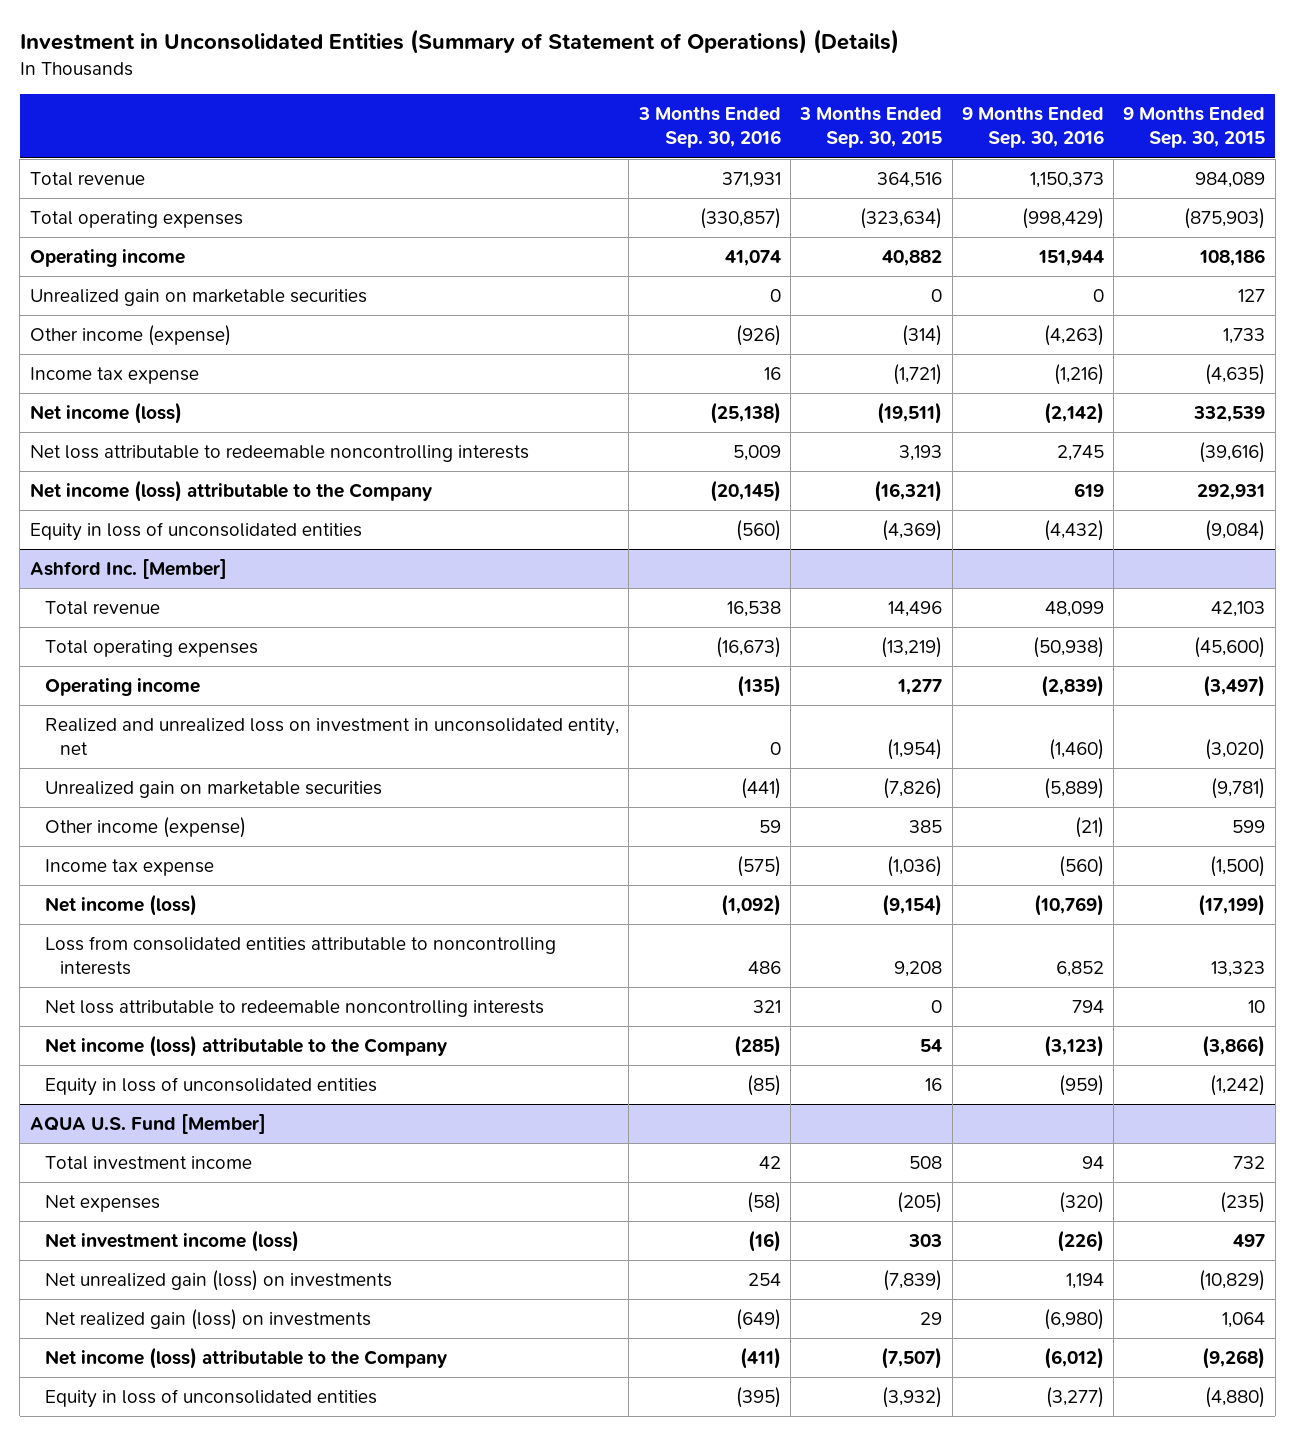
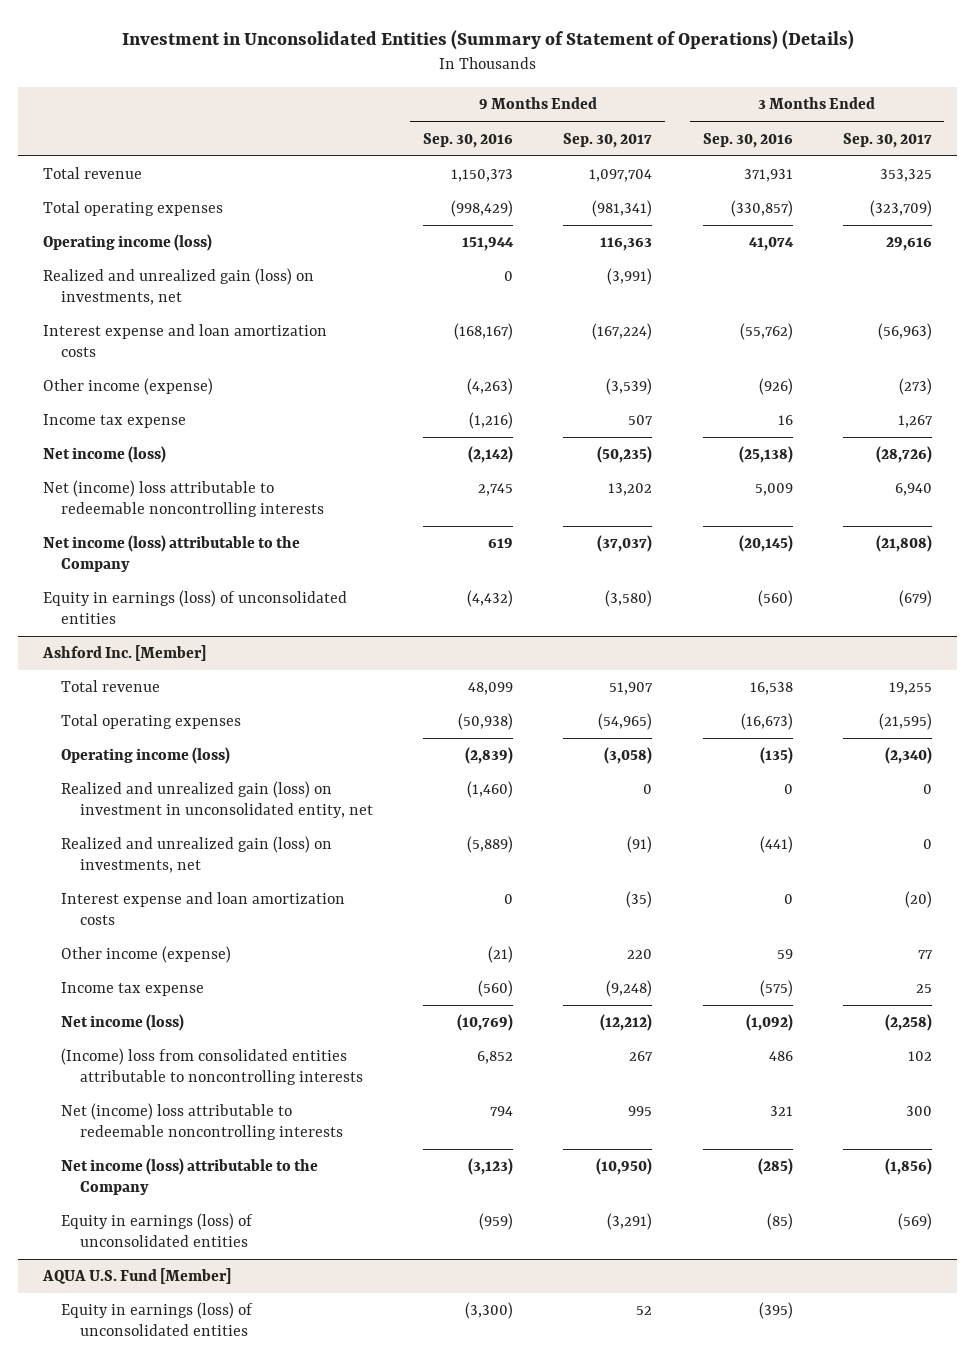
- | 3 Months Ended Sep. 30, 2016 | 3 Months Ended Sep. 30, 2015 | 9 Months Ended Sep. 30, 2016 | 9 Months Ended Sep. 30, 2015
+ | 9 Months Ended Sep. 30, 2016 | 9 Months Ended Sep. 30, 2017 | 3 Months Ended Sep. 30, 2016 | 3 Months Ended Sep. 30, 2017
- Operating income | 41,074 | 40,882 | 151,944 | 108,186
- Unrealized gain on marketable securities | 0 | 0 | 0 | 127
+ Operating income (loss) | 151,944 | 116,363 | 41,074 | 29,616
+ Realized and unrealized gain (loss) on investments, net | 0 | (3,991) | |
+ Interest expense and loan amortization costs | (168,167) | (167,224) | (55,762) | (56,963)
- Net loss attributable to redeemable noncontrolling interests | 5,009 | 3,193 | 2,745 | (39,616)
+ Net (income) loss attributable to redeemable noncontrolling interests | 2,745 | 13,202 | 5,009 | 6,940
- Equity in loss of unconsolidated entities | (560) | (4,369) | (4,432) | (9,084)
+ Equity in earnings (loss) of unconsolidated entities | (4,432) | (3,580) | (560) | (679)
@ Ashford Inc. [Member]
- Operating income | (135) | 1,277 | (2,839) | (3,497)
- Realized and unrealized loss on investment in unconsolidated entity, net | 0 | (1,954) | (1,460) | (3,020)
- Unrealized gain on marketable securities | (441) | (7,826) | (5,889) | (9,781)
+ Operating income (loss) | (2,839) | (3,058) | (135) | (2,340)
+ Realized and unrealized gain (loss) on investment in unconsolidated entity, net | (1,460) | 0 | 0 | 0
+ Realized and unrealized gain (loss) on investments, net | (5,889) | (91) | (441) | 0
+ Interest expense and loan amortization costs | 0 | (35) | 0 | (20)
- Loss from consolidated entities attributable to noncontrolling interests | 486 | 9,208 | 6,852 | 13,323
- Net loss attributable to redeemable noncontrolling interests | 321 | 0 | 794 | 10
+ (Income) loss from consolidated entities attributable to noncontrolling interests | 6,852 | 267 | 486 | 102
+ Net (income) loss attributable to redeemable noncontrolling interests | 794 | 995 | 321 | 300
- Equity in loss of unconsolidated entities | (85) | 16 | (959) | (1,242)
+ Equity in earnings (loss) of unconsolidated entities | (959) | (3,291) | (85) | (569)
@ AQUA U.S. Fund [Member]
- Total investment income | 42 | 508 | 94 | 732
- Net expenses | (58) | (205) | (320) | (235)
- Net investment income (loss) | (16) | 303 | (226) | 497
- Net unrealized gain (loss) on investments | 254 | (7,839) | 1,194 | (10,829)
- Net realized gain (loss) on investments | (649) | 29 | (6,980) | 1,064
- Net income (loss) attributable to the Company | (411) | (7,507) | (6,012) | (9,268)
- Equity in loss of unconsolidated entities | (395) | (3,932) | (3,277) | (4,880)
+ Equity in earnings (loss) of unconsolidated entities | (3,300) | 52 | (395) |

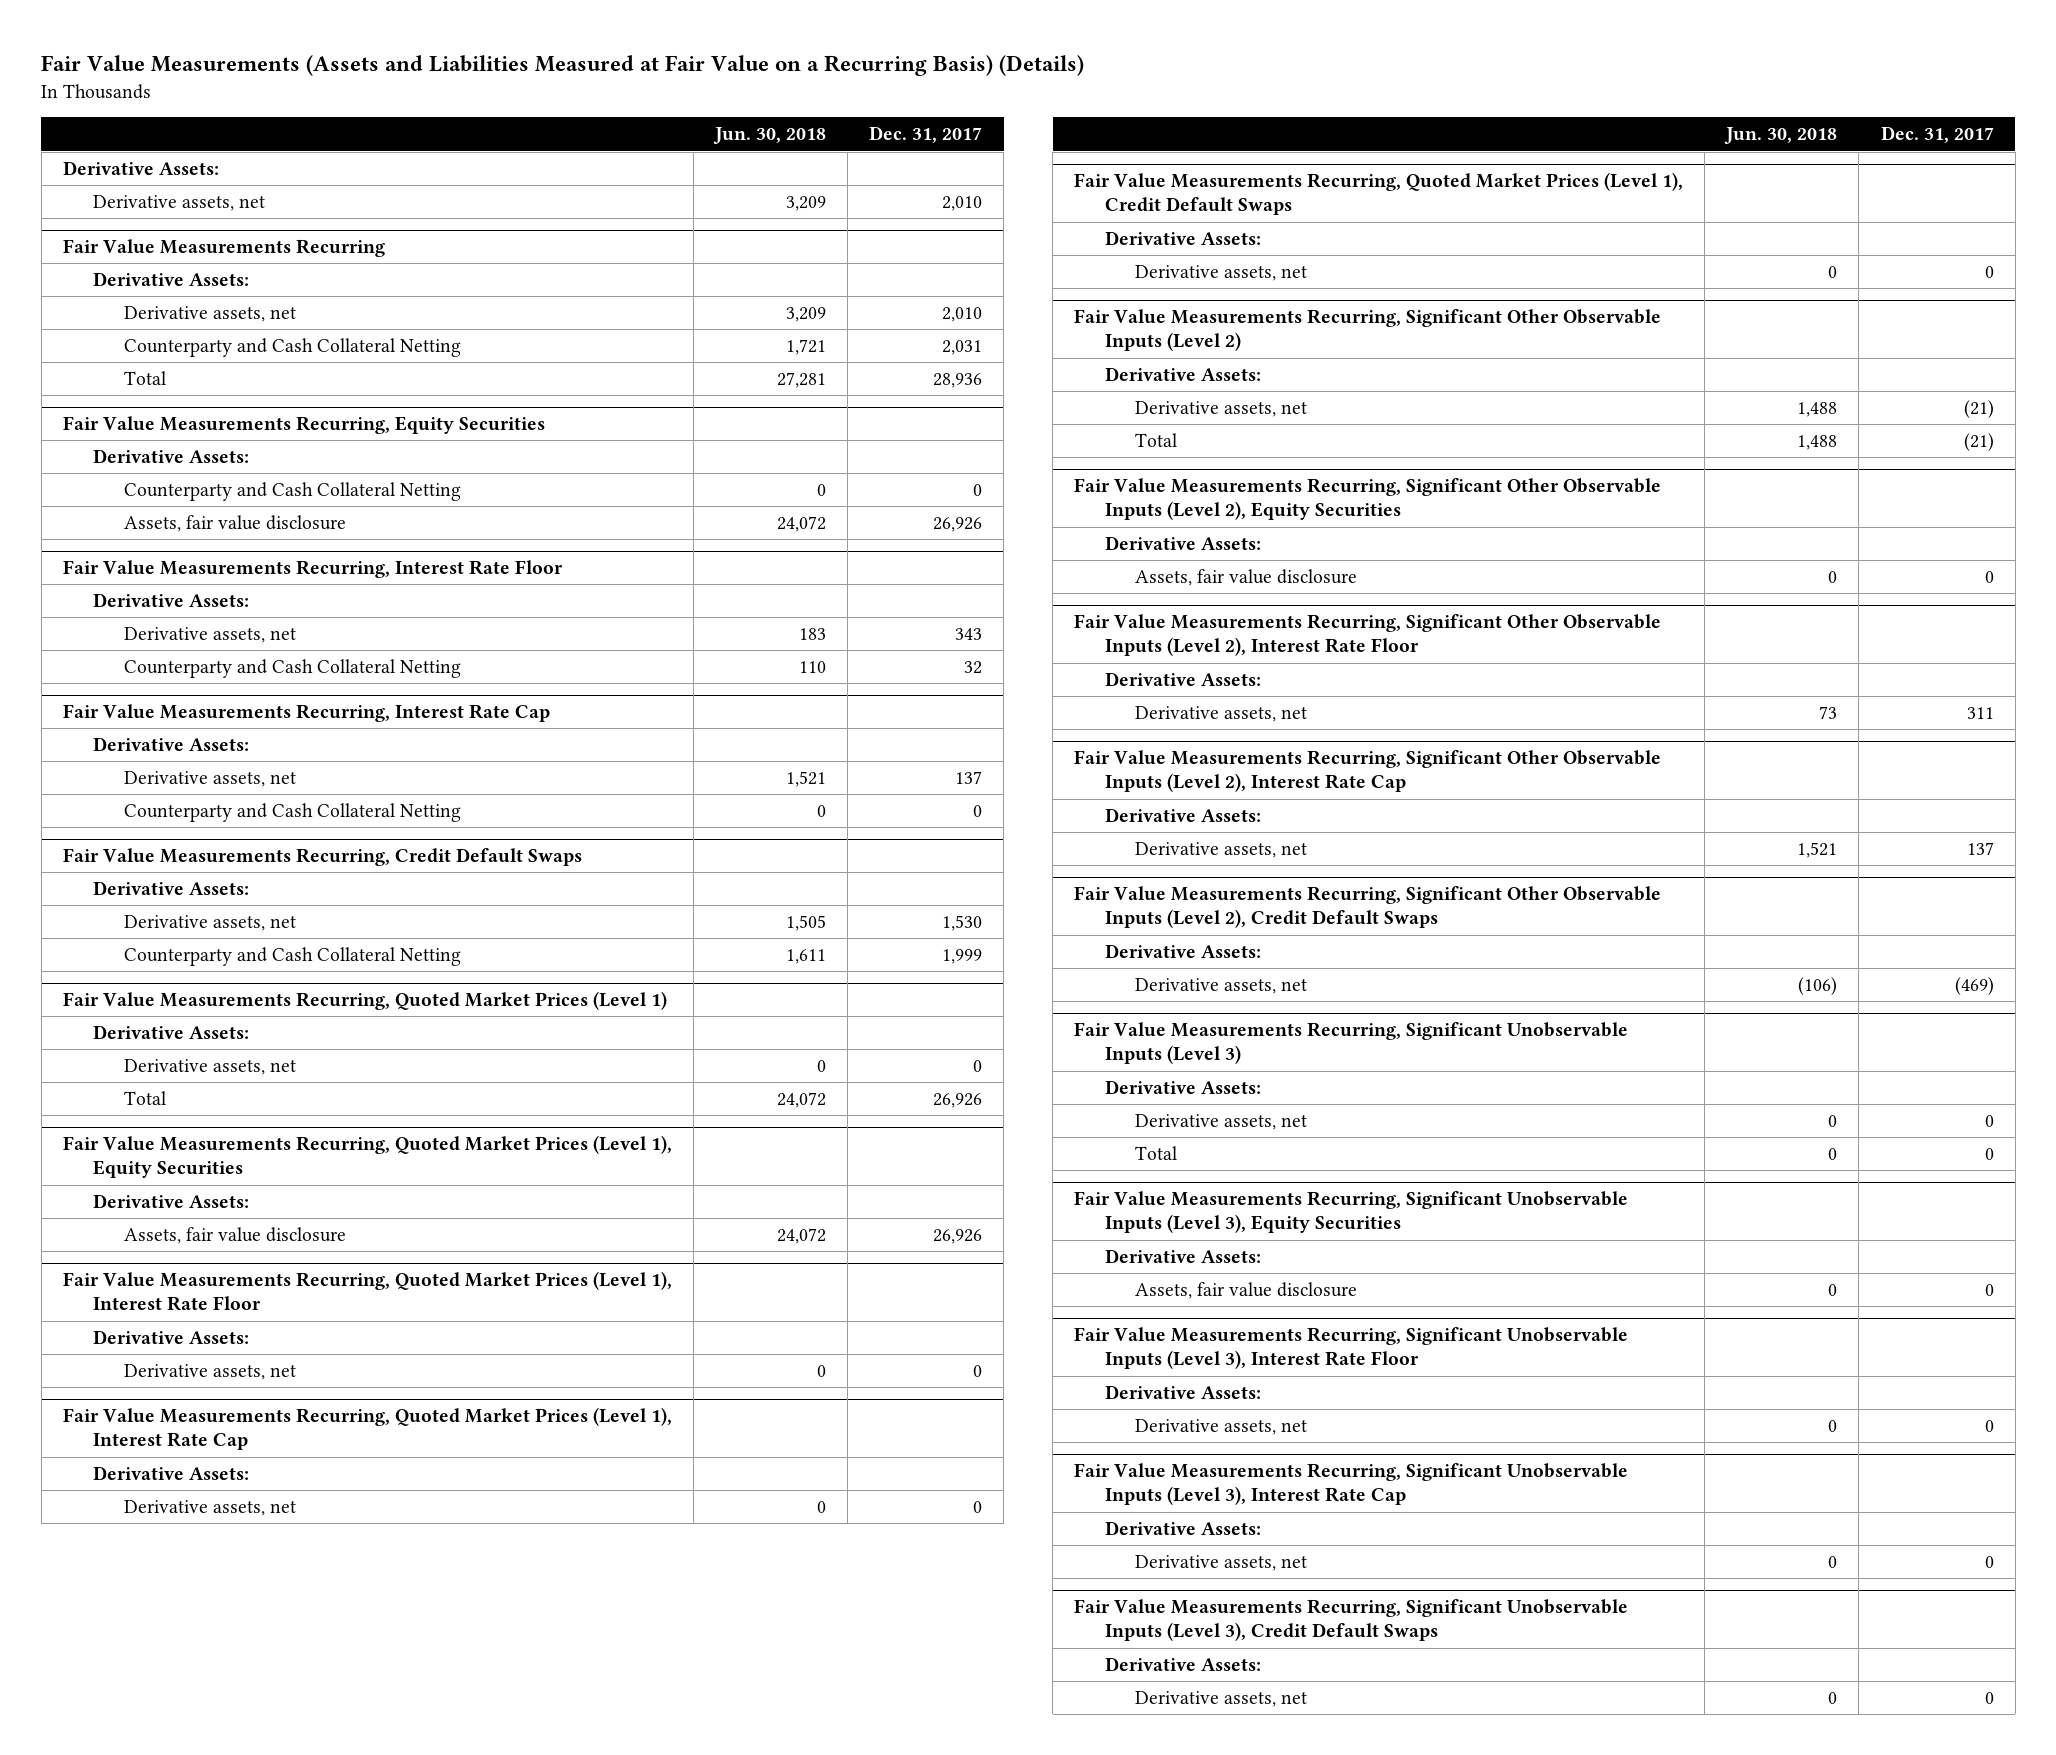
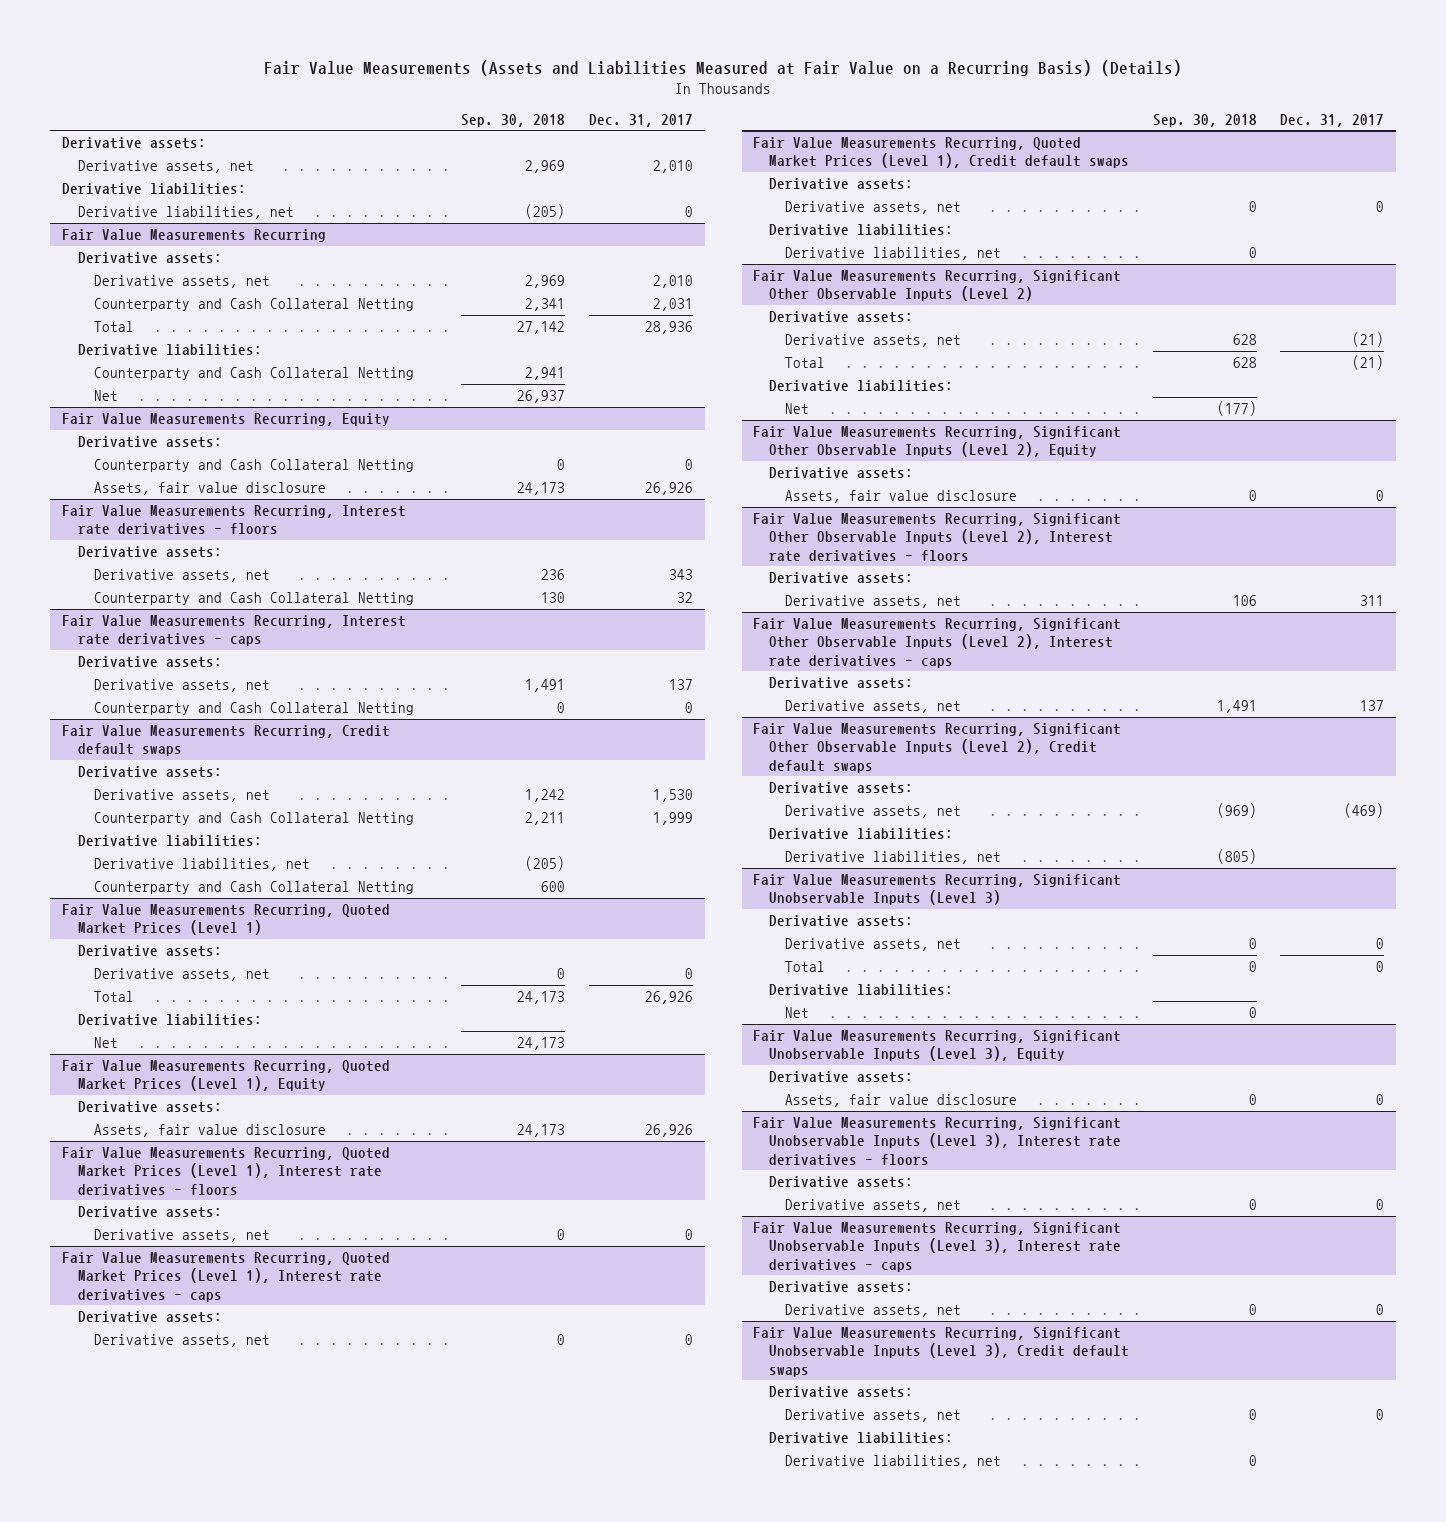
- | Jun. 30, 2018 | Dec. 31, 2017
+ | Sep. 30, 2018 | Dec. 31, 2017
- Derivative Assets:
+ Derivative assets:
+ Derivative liabilities:
+ Derivative liabilities, net | (205) | 0
@ Fair Value Measurements Recurring
- Derivative Assets:
+ Derivative assets:
- Fair Value Measurements Recurring, Equity Securities
- Derivative Assets:
@ Fair Value Measurements Recurring
+ Derivative liabilities:
+ Counterparty and Cash Collateral Netting | 2,941 |
+ Net | 26,937 |
+ Fair Value Measurements Recurring, Equity
+ Derivative assets:
- Fair Value Measurements Recurring, Interest Rate Floor
- Derivative Assets:
+ Fair Value Measurements Recurring, Interest rate derivatives - floors
+ Derivative assets:
- Fair Value Measurements Recurring, Interest Rate Cap
- Derivative Assets:
+ Fair Value Measurements Recurring, Interest rate derivatives - caps
+ Derivative assets:
- Fair Value Measurements Recurring, Credit Default Swaps
- Derivative Assets:
+ Fair Value Measurements Recurring, Credit default swaps
+ Derivative assets:
+ Derivative liabilities:
+ Derivative liabilities, net | (205) |
+ Counterparty and Cash Collateral Netting | 600 |
@ Fair Value Measurements Recurring, Quoted Market Prices (Level 1)
- Derivative Assets:
+ Derivative assets:
- Fair Value Measurements Recurring, Quoted Market Prices (Level 1), Equity Securities
- Derivative Assets:
@ Fair Value Measurements Recurring, Quoted Market Prices (Level 1)
+ Derivative liabilities:
+ Net | 24,173 |
+ Fair Value Measurements Recurring, Quoted Market Prices (Level 1), Equity
+ Derivative assets:
- Fair Value Measurements Recurring, Quoted Market Prices (Level 1), Interest Rate Floor
- Derivative Assets:
+ Fair Value Measurements Recurring, Quoted Market Prices (Level 1), Interest rate derivatives - floors
+ Derivative assets:
- Fair Value Measurements Recurring, Quoted Market Prices (Level 1), Interest Rate Cap
- Derivative Assets:
+ Fair Value Measurements Recurring, Quoted Market Prices (Level 1), Interest rate derivatives - caps
+ Derivative assets:
- Fair Value Measurements Recurring, Quoted Market Prices (Level 1), Credit Default Swaps
- Derivative Assets:
+ Fair Value Measurements Recurring, Quoted Market Prices (Level 1), Credit default swaps
+ Derivative assets:
+ Derivative liabilities:
+ Derivative liabilities, net | 0 |
@ Fair Value Measurements Recurring, Significant Other Observable Inputs (Level 2)
- Derivative Assets:
+ Derivative assets:
- Fair Value Measurements Recurring, Significant Other Observable Inputs (Level 2), Equity Securities
- Derivative Assets:
@ Fair Value Measurements Recurring, Significant Other Observable Inputs (Level 2)
+ Derivative liabilities:
+ Net | (177) |
+ Fair Value Measurements Recurring, Significant Other Observable Inputs (Level 2), Equity
+ Derivative assets:
- Fair Value Measurements Recurring, Significant Other Observable Inputs (Level 2), Interest Rate Floor
- Derivative Assets:
+ Fair Value Measurements Recurring, Significant Other Observable Inputs (Level 2), Interest rate derivatives - floors
+ Derivative assets:
- Fair Value Measurements Recurring, Significant Other Observable Inputs (Level 2), Interest Rate Cap
- Derivative Assets:
+ Fair Value Measurements Recurring, Significant Other Observable Inputs (Level 2), Interest rate derivatives - caps
+ Derivative assets:
- Fair Value Measurements Recurring, Significant Other Observable Inputs (Level 2), Credit Default Swaps
- Derivative Assets:
+ Fair Value Measurements Recurring, Significant Other Observable Inputs (Level 2), Credit default swaps
+ Derivative assets:
+ Derivative liabilities:
+ Derivative liabilities, net | (805) |
@ Fair Value Measurements Recurring, Significant Unobservable Inputs (Level 3)
- Derivative Assets:
+ Derivative assets:
- Fair Value Measurements Recurring, Significant Unobservable Inputs (Level 3), Equity Securities
- Derivative Assets:
@ Fair Value Measurements Recurring, Significant Unobservable Inputs (Level 3)
+ Derivative liabilities:
+ Net | 0 |
+ Fair Value Measurements Recurring, Significant Unobservable Inputs (Level 3), Equity
+ Derivative assets:
- Fair Value Measurements Recurring, Significant Unobservable Inputs (Level 3), Interest Rate Floor
- Derivative Assets:
+ Fair Value Measurements Recurring, Significant Unobservable Inputs (Level 3), Interest rate derivatives - floors
+ Derivative assets:
- Fair Value Measurements Recurring, Significant Unobservable Inputs (Level 3), Interest Rate Cap
- Derivative Assets:
+ Fair Value Measurements Recurring, Significant Unobservable Inputs (Level 3), Interest rate derivatives - caps
+ Derivative assets:
- Fair Value Measurements Recurring, Significant Unobservable Inputs (Level 3), Credit Default Swaps
- Derivative Assets:
+ Fair Value Measurements Recurring, Significant Unobservable Inputs (Level 3), Credit default swaps
+ Derivative assets:
+ Derivative liabilities:
+ Derivative liabilities, net | 0 |

